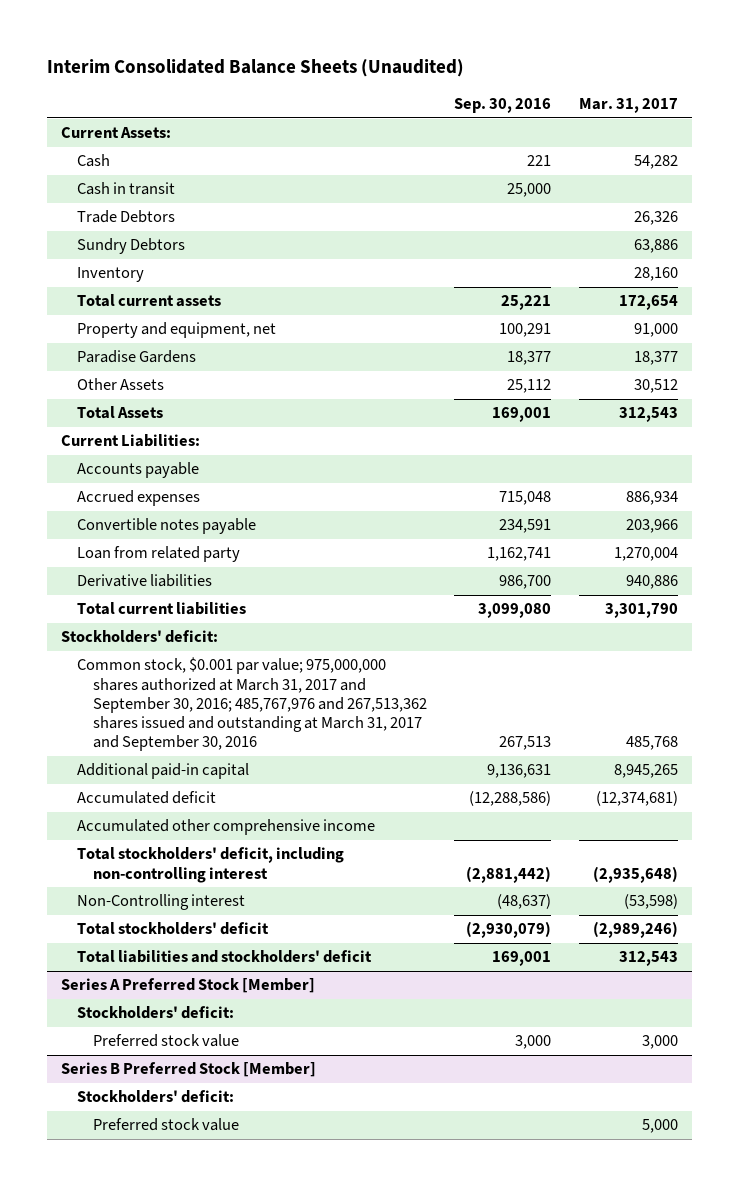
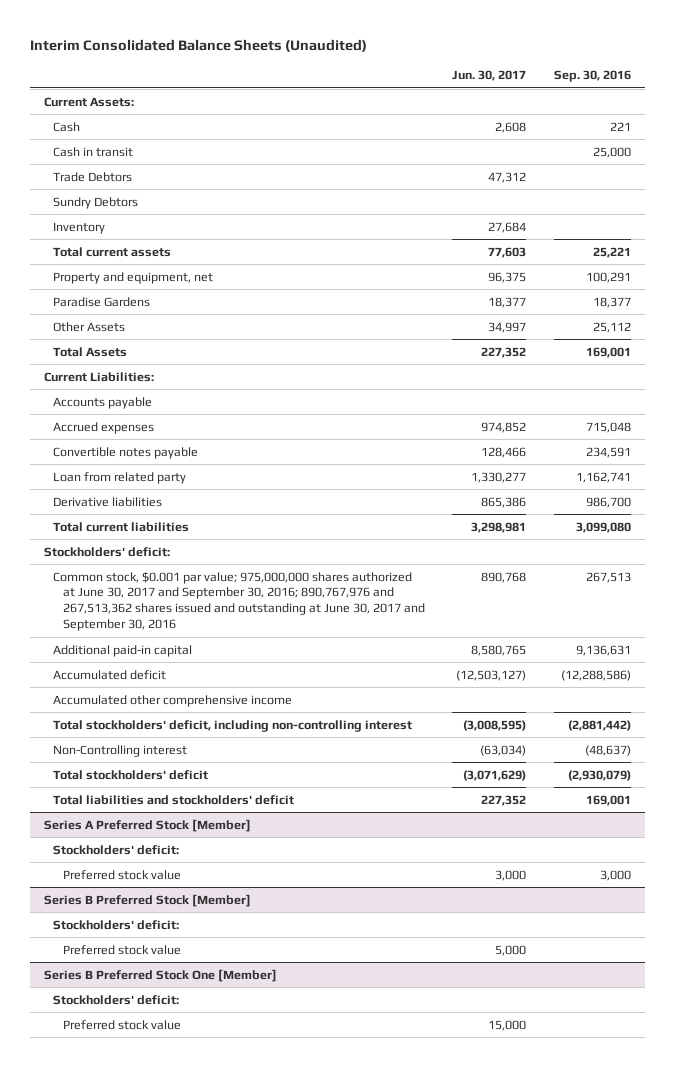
- | Sep. 30, 2016 | Mar. 31, 2017
+ | Jun. 30, 2017 | Sep. 30, 2016
- Common stock, $0.001 par value; 975,000,000 shares authorized at March 31, 2017 and September 30, 2016; 485,767,976 and 267,513,362 shares issued and outstanding at March 31, 2017 and September 30, 2016 | 267,513 | 485,768
+ Common stock, $0.001 par value; 975,000,000 shares authorized at June 30, 2017 and September 30, 2016; 890,767,976 and 267,513,362 shares issued and outstanding at June 30, 2017 and September 30, 2016 | 890,768 | 267,513
+ Series B Preferred Stock One [Member]
+ Stockholders' deficit:
+ Preferred stock value | 15,000 |

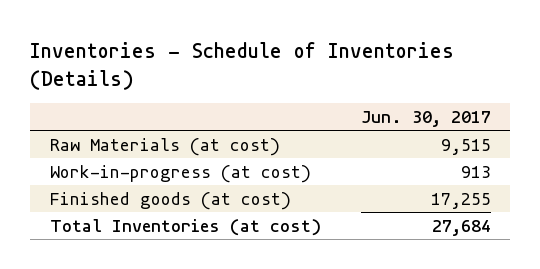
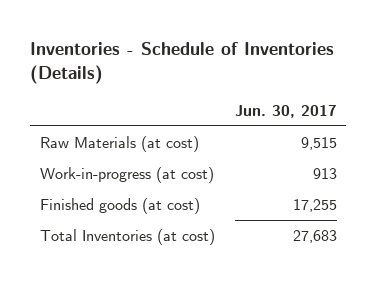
- Total Inventories (at cost) | 27,684
+ Total Inventories (at cost) | 27,683

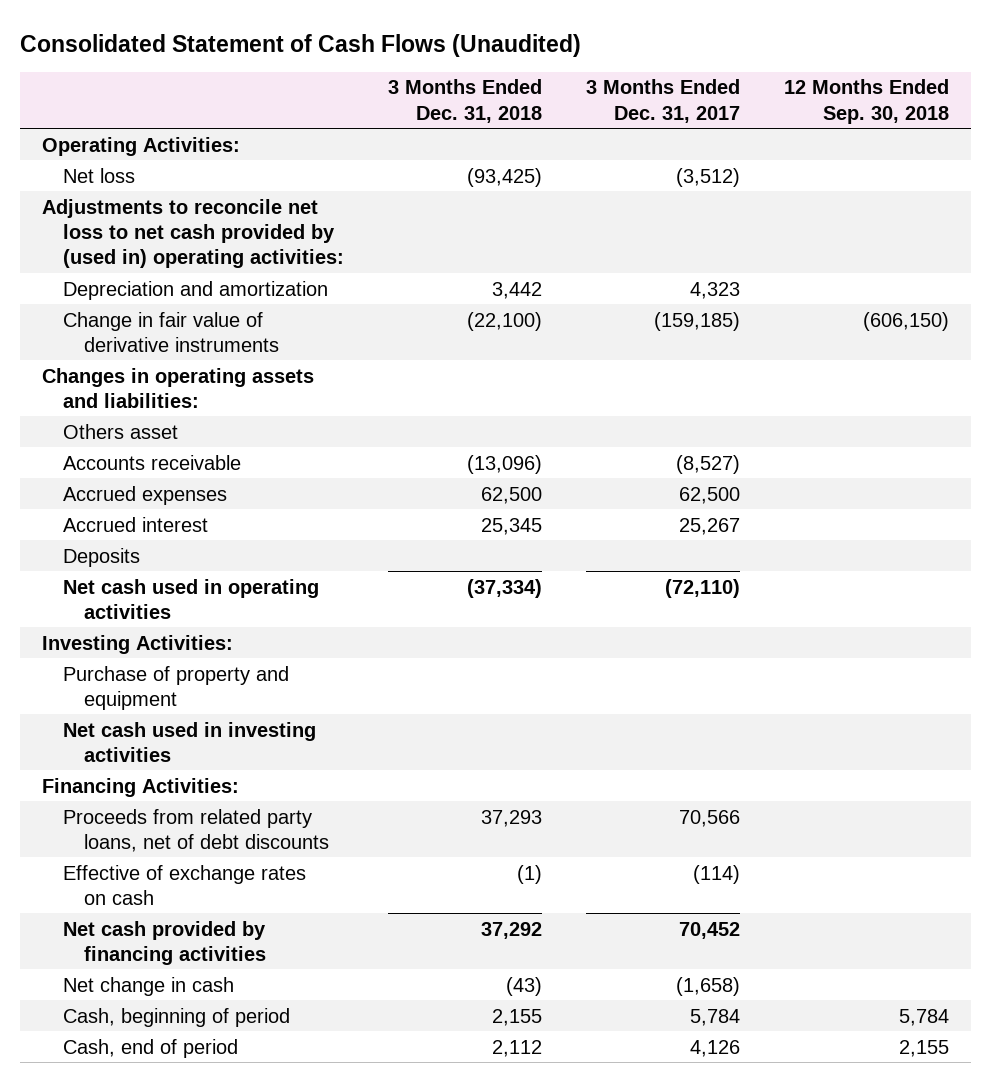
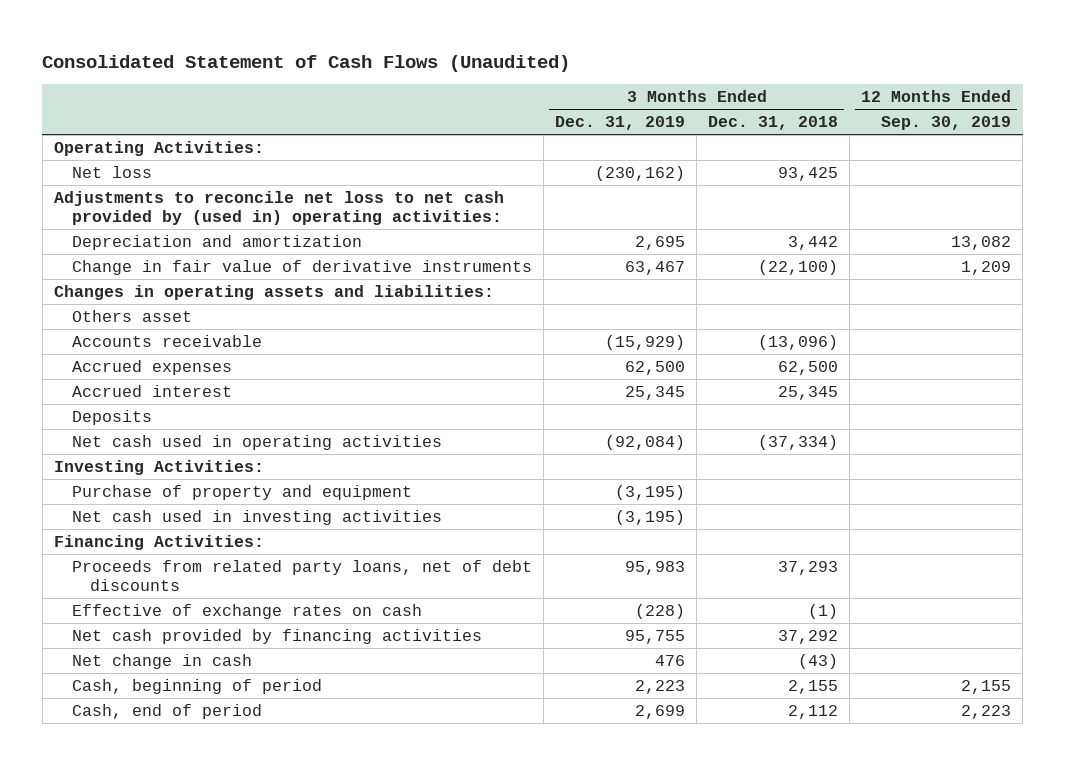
- | 3 Months Ended Dec. 31, 2018 | 3 Months Ended Dec. 31, 2017 | 12 Months Ended Sep. 30, 2018
+ | 3 Months Ended Dec. 31, 2019 | 3 Months Ended Dec. 31, 2018 | 12 Months Ended Sep. 30, 2019
- Net loss | (93,425) | (3,512) |
+ Net loss | (230,162) | 93,425 |

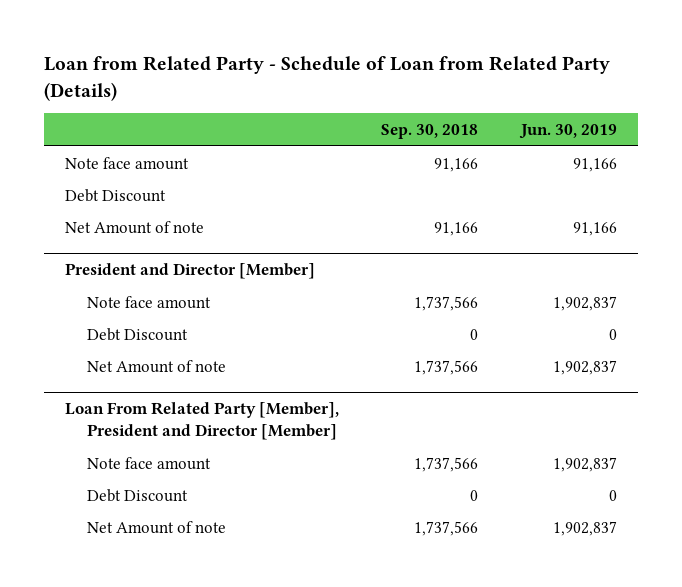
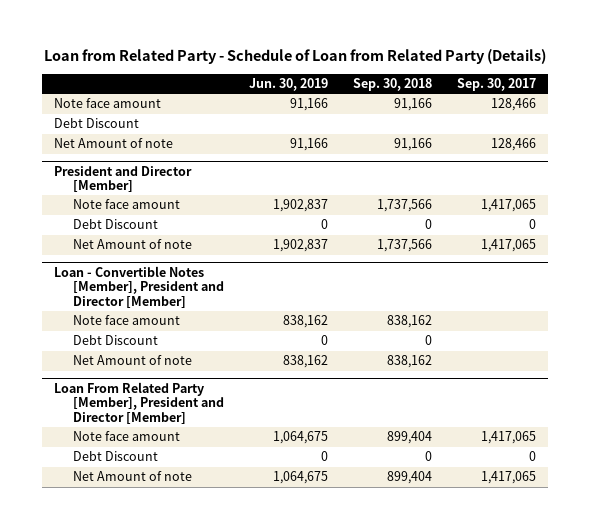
- | Sep. 30, 2018 | Jun. 30, 2019
+ | Jun. 30, 2019 | Sep. 30, 2018 | Sep. 30, 2017
+ Loan - Convertible Notes [Member], President and Director [Member]
+ Note face amount | 838,162 | 838,162 |
+ Debt Discount | 0 | 0 |
+ Net Amount of note | 838,162 | 838,162 |
@ Loan From Related Party [Member], President and Director [Member]
- Note face amount | 1,737,566 | 1,902,837
+ Note face amount | 1,064,675 | 899,404 | 1,417,065
- Net Amount of note | 1,737,566 | 1,902,837
+ Net Amount of note | 1,064,675 | 899,404 | 1,417,065

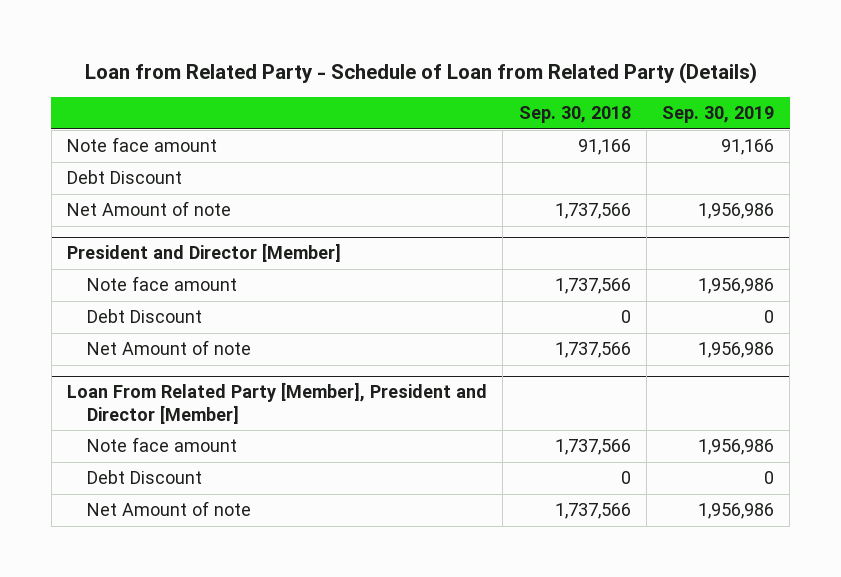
- | Jun. 30, 2019 | Sep. 30, 2018 | Sep. 30, 2017
+ | Sep. 30, 2018 | Sep. 30, 2019
- Net Amount of note | 91,166 | 91,166 | 128,466
+ Net Amount of note | 1,737,566 | 1,956,986
- Loan - Convertible Notes [Member], President and Director [Member]
- Note face amount | 838,162 | 838,162 |
- Debt Discount | 0 | 0 |
- Net Amount of note | 838,162 | 838,162 |
@ Loan From Related Party [Member], President and Director [Member]
- Note face amount | 1,064,675 | 899,404 | 1,417,065
+ Note face amount | 1,737,566 | 1,956,986
- Net Amount of note | 1,064,675 | 899,404 | 1,417,065
+ Net Amount of note | 1,737,566 | 1,956,986

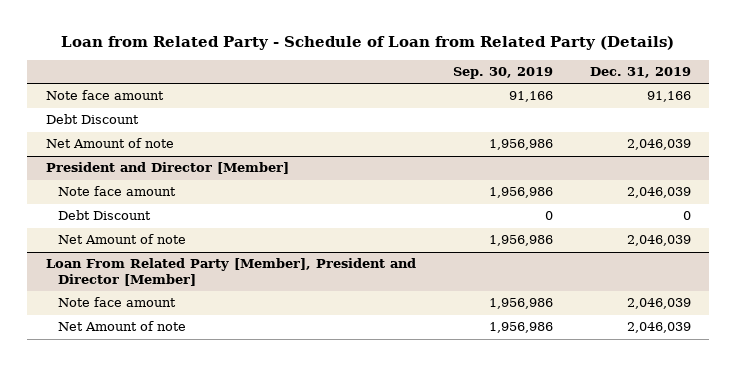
- | Sep. 30, 2018 | Sep. 30, 2019
+ | Sep. 30, 2019 | Dec. 31, 2019
@ Loan From Related Party [Member], President and Director [Member]
- Debt Discount | 0 | 0

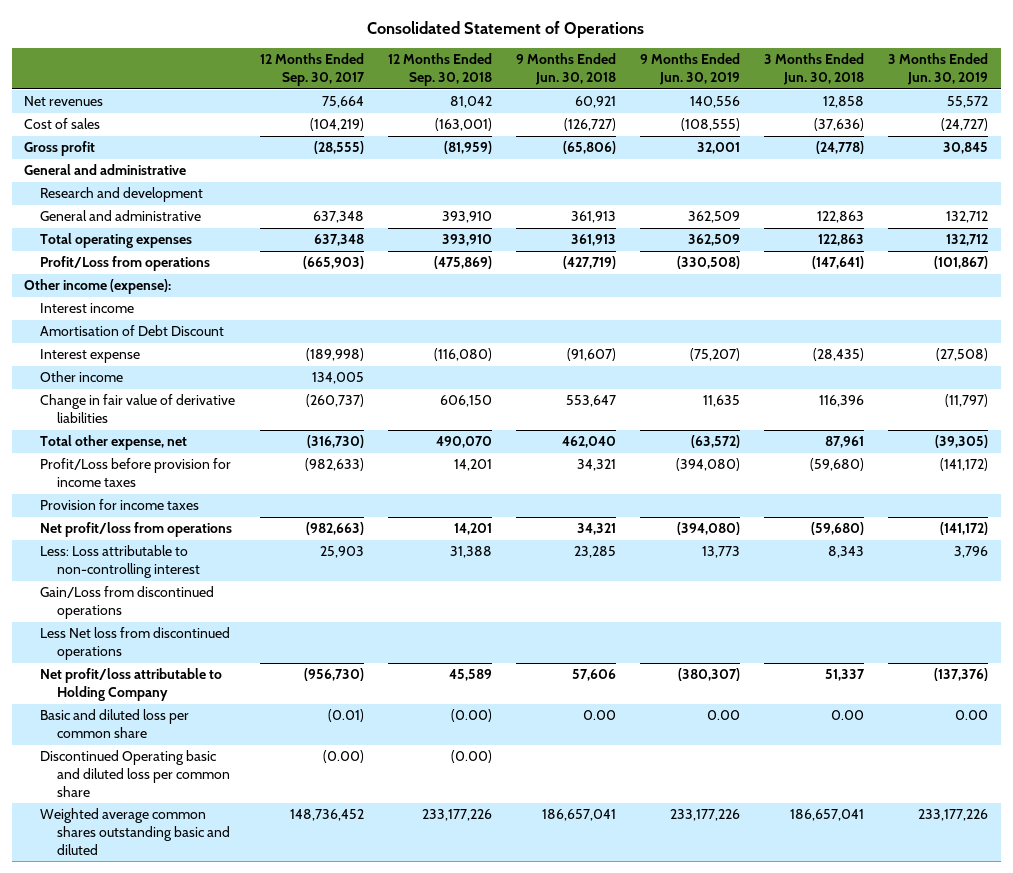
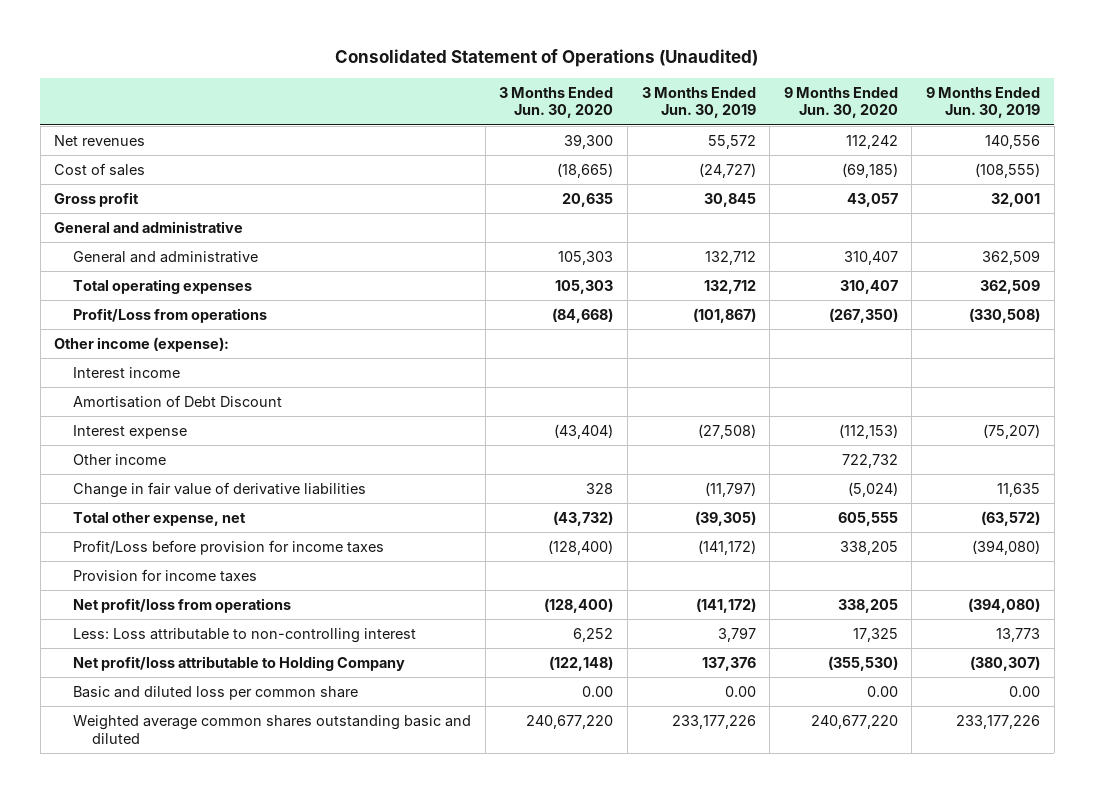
- Consolidated Statement of Operations
+ Consolidated Statement of Operations (Unaudited)
- | 12 Months Ended Sep. 30, 2017 | 12 Months Ended Sep. 30, 2018 | 9 Months Ended Jun. 30, 2018 | 9 Months Ended Jun. 30, 2019 | 3 Months Ended Jun. 30, 2018 | 3 Months Ended Jun. 30, 2019
+ | 3 Months Ended Jun. 30, 2020 | 3 Months Ended Jun. 30, 2019 | 9 Months Ended Jun. 30, 2020 | 9 Months Ended Jun. 30, 2019
- Research and development
- Less: Loss attributable to non-controlling interest | 25,903 | 31,388 | 23,285 | 13,773 | 8,343 | 3,796
- Gain/Loss from discontinued operations
- Less Net loss from discontinued operations
- Net profit/loss attributable to Holding Company | (956,730) | 45,589 | 57,606 | (380,307) | 51,337 | (137,376)
+ Less: Loss attributable to non-controlling interest | 6,252 | 3,797 | 17,325 | 13,773
+ Net profit/loss attributable to Holding Company | (122,148) | 137,376 | (355,530) | (380,307)
- Discontinued Operating basic and diluted loss per common share | (0.00) | (0.00) | | | |

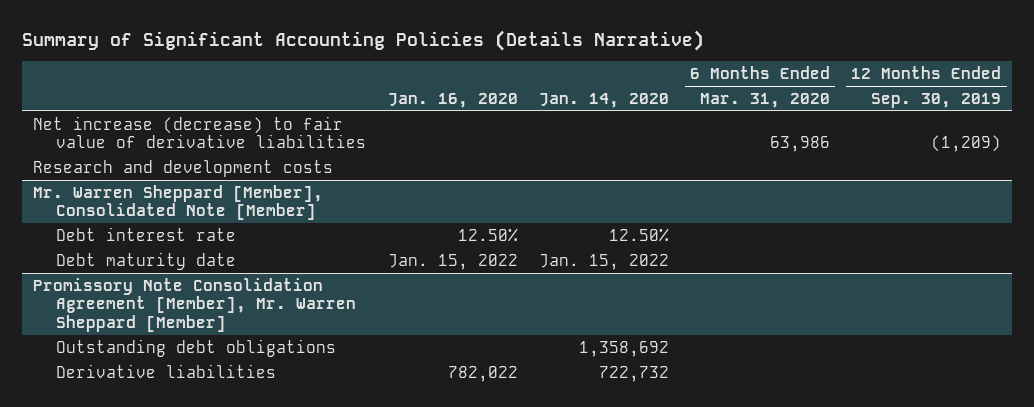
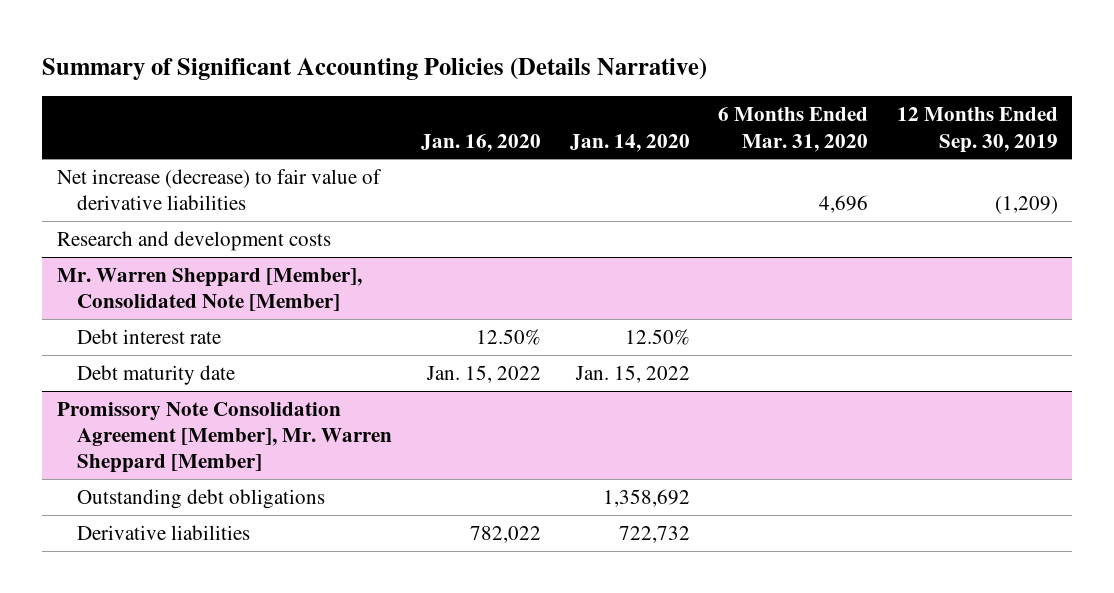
- Net increase (decrease) to fair value of derivative liabilities | | | 63,986 | (1,209)
+ Net increase (decrease) to fair value of derivative liabilities | | | 4,696 | (1,209)

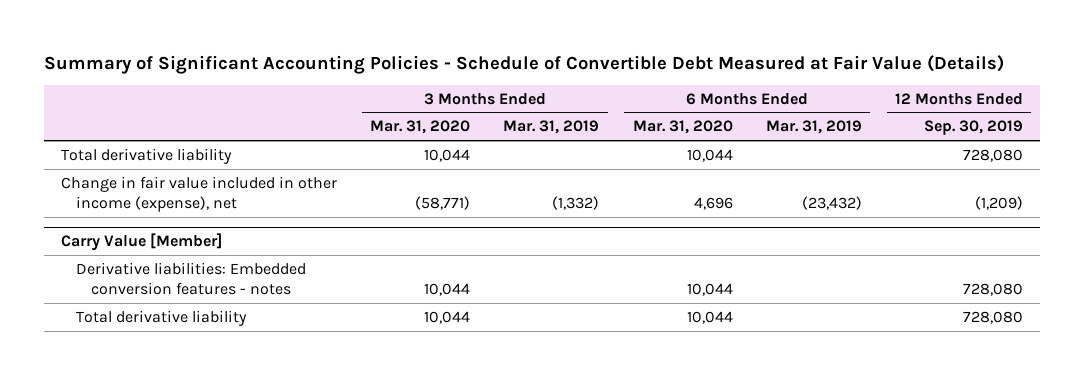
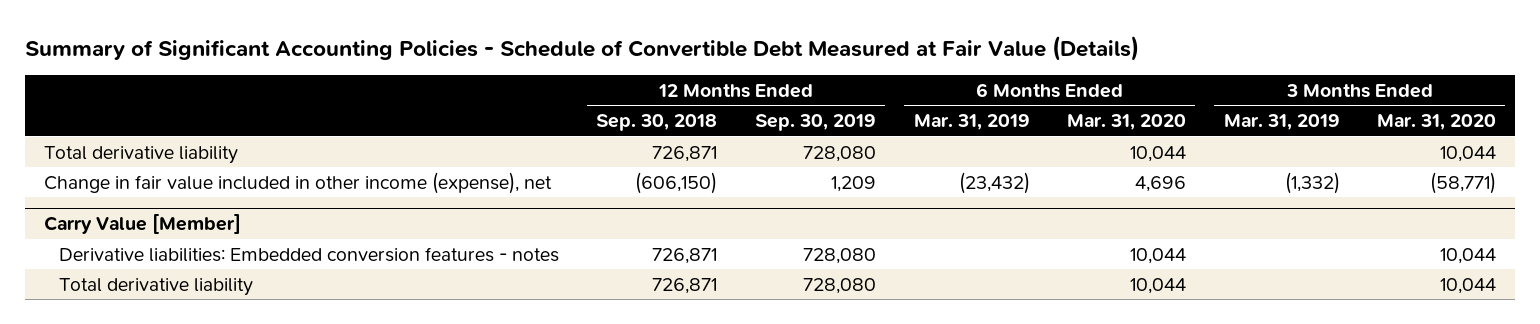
- | 3 Months Ended Mar. 31, 2020 | 3 Months Ended Mar. 31, 2019 | 6 Months Ended Mar. 31, 2020 | 6 Months Ended Mar. 31, 2019 | 12 Months Ended Sep. 30, 2019
+ | 12 Months Ended Sep. 30, 2018 | 12 Months Ended Sep. 30, 2019 | 6 Months Ended Mar. 31, 2019 | 6 Months Ended Mar. 31, 2020 | 3 Months Ended Mar. 31, 2019 | 3 Months Ended Mar. 31, 2020
- Change in fair value included in other income (expense), net | (58,771) | (1,332) | 4,696 | (23,432) | (1,209)
+ Change in fair value included in other income (expense), net | (606,150) | 1,209 | (23,432) | 4,696 | (1,332) | (58,771)

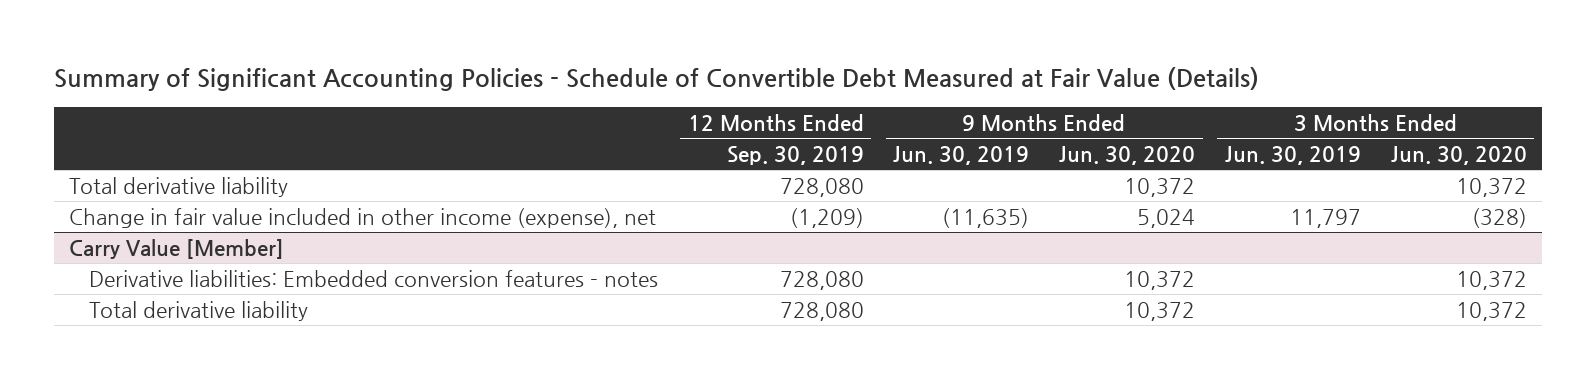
- | 12 Months Ended Sep. 30, 2018 | 12 Months Ended Sep. 30, 2019 | 6 Months Ended Mar. 31, 2019 | 6 Months Ended Mar. 31, 2020 | 3 Months Ended Mar. 31, 2019 | 3 Months Ended Mar. 31, 2020
+ | 12 Months Ended Sep. 30, 2019 | 9 Months Ended Jun. 30, 2019 | 9 Months Ended Jun. 30, 2020 | 3 Months Ended Jun. 30, 2019 | 3 Months Ended Jun. 30, 2020
- Change in fair value included in other income (expense), net | (606,150) | 1,209 | (23,432) | 4,696 | (1,332) | (58,771)
+ Change in fair value included in other income (expense), net | (1,209) | (11,635) | 5,024 | 11,797 | (328)

